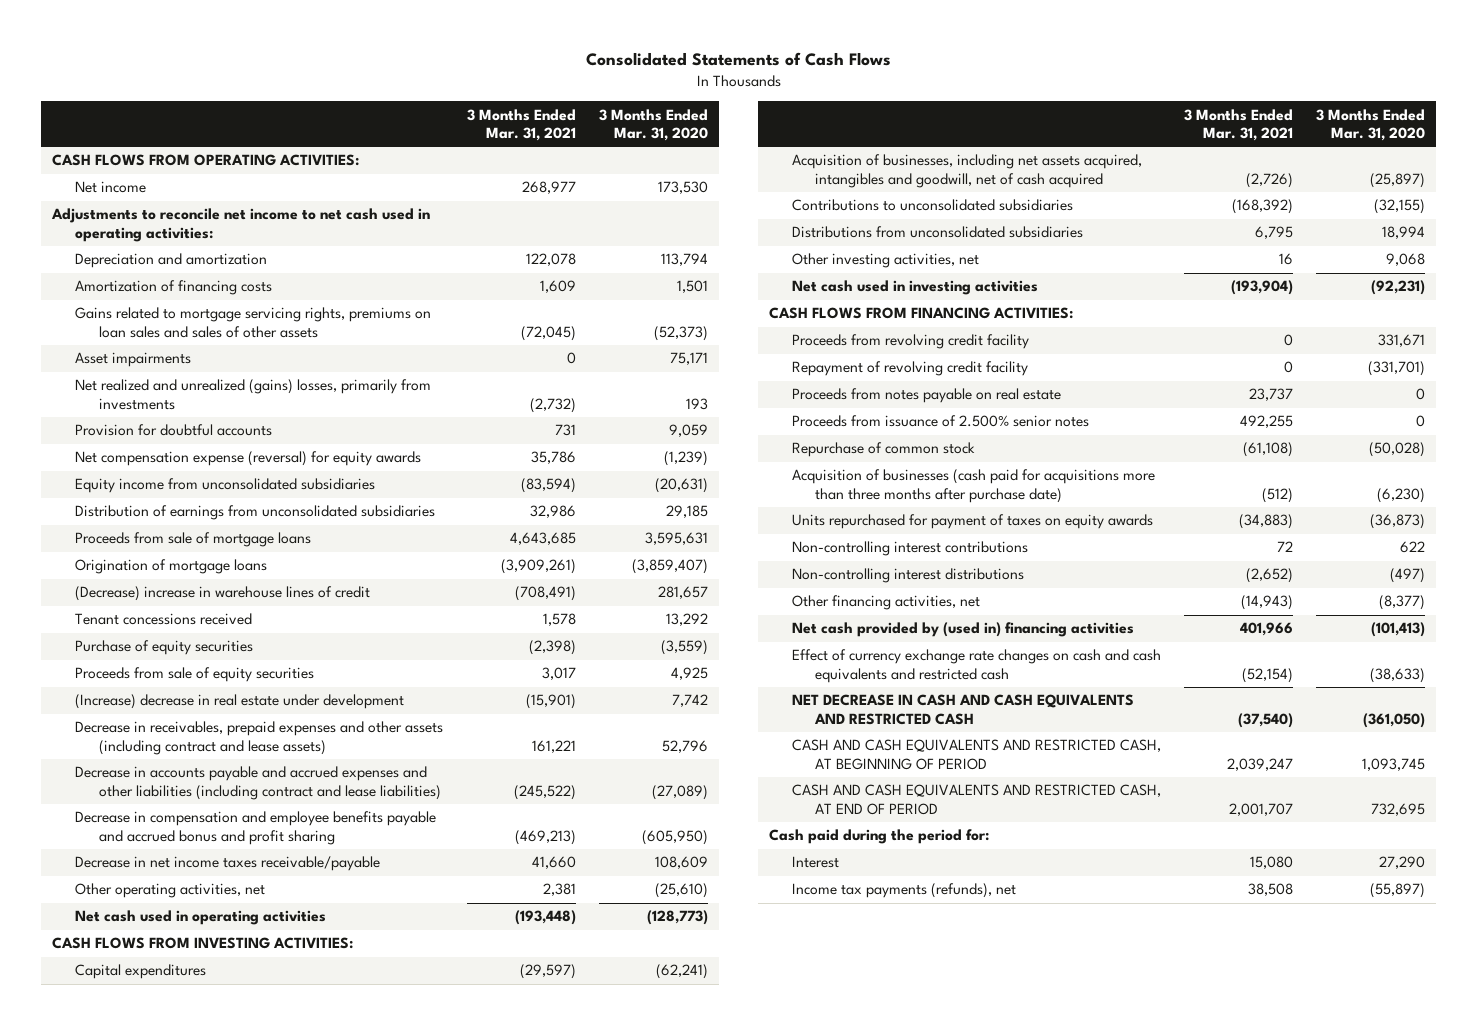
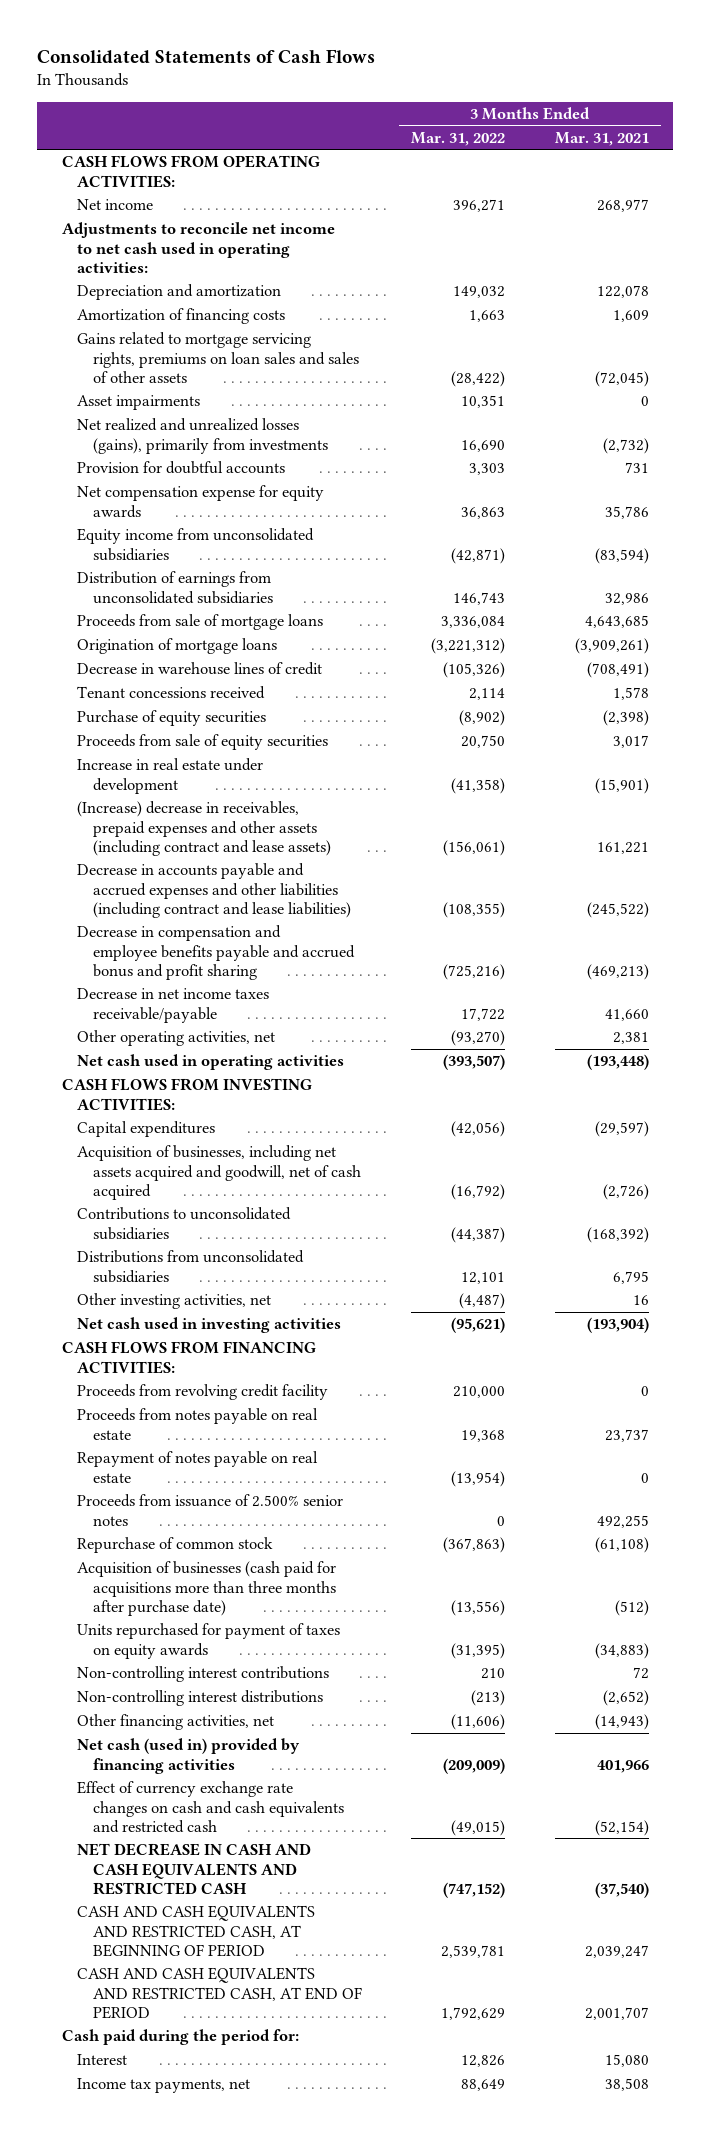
- | 3 Months Ended Mar. 31, 2021 | 3 Months Ended Mar. 31, 2020
+ | 3 Months Ended Mar. 31, 2022 | 3 Months Ended Mar. 31, 2021
- Net realized and unrealized (gains) losses, primarily from investments | (2,732) | 193
+ Net realized and unrealized losses (gains), primarily from investments | 16,690 | (2,732)
- Net compensation expense (reversal) for equity awards | 35,786 | (1,239)
+ Net compensation expense for equity awards | 36,863 | 35,786
- (Decrease) increase in warehouse lines of credit | (708,491) | 281,657
+ Decrease in warehouse lines of credit | (105,326) | (708,491)
- (Increase) decrease in real estate under development | (15,901) | 7,742
- Decrease in receivables, prepaid expenses and other assets (including contract and lease assets) | 161,221 | 52,796
+ Increase in real estate under development | (41,358) | (15,901)
+ (Increase) decrease in receivables, prepaid expenses and other assets (including contract and lease assets) | (156,061) | 161,221
- Acquisition of businesses, including net assets acquired, intangibles and goodwill, net of cash acquired | (2,726) | (25,897)
+ Acquisition of businesses, including net assets acquired and goodwill, net of cash acquired | (16,792) | (2,726)
- Repayment of revolving credit facility | 0 | (331,701)
+ Repayment of notes payable on real estate | (13,954) | 0
- Net cash provided by (used in) financing activities | 401,966 | (101,413)
+ Net cash (used in) provided by financing activities | (209,009) | 401,966
- Income tax payments (refunds), net | 38,508 | (55,897)
+ Income tax payments, net | 88,649 | 38,508

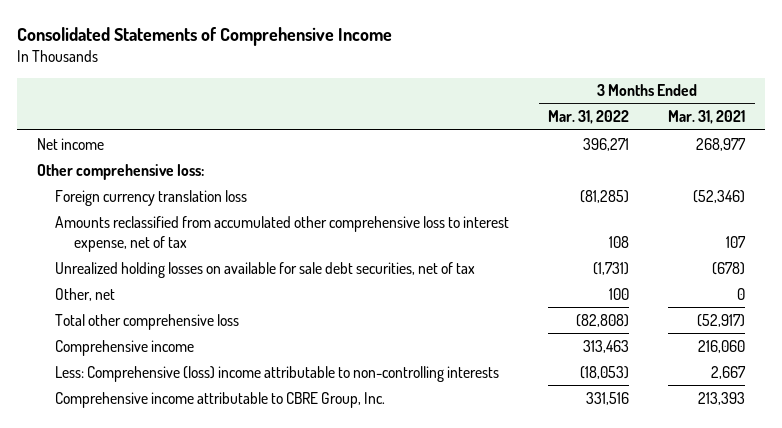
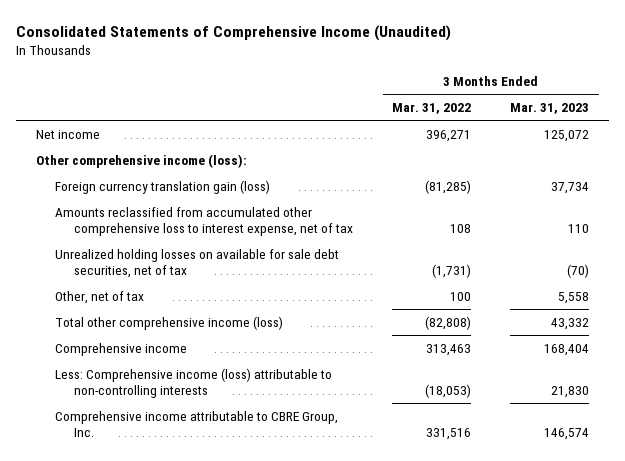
- Consolidated Statements of Comprehensive Income
+ Consolidated Statements of Comprehensive Income (Unaudited)
- | 3 Months Ended Mar. 31, 2022 | 3 Months Ended Mar. 31, 2021
+ | 3 Months Ended Mar. 31, 2022 | 3 Months Ended Mar. 31, 2023
- Other comprehensive loss:
- Foreign currency translation loss | (81,285) | (52,346)
+ Other comprehensive income (loss):
+ Foreign currency translation gain (loss) | (81,285) | 37,734
- Other, net | 100 | 0
- Total other comprehensive loss | (82,808) | (52,917)
+ Other, net of tax | 100 | 5,558
+ Total other comprehensive income (loss) | (82,808) | 43,332
- Less: Comprehensive (loss) income attributable to non-controlling interests | (18,053) | 2,667
+ Less: Comprehensive income (loss) attributable to non-controlling interests | (18,053) | 21,830

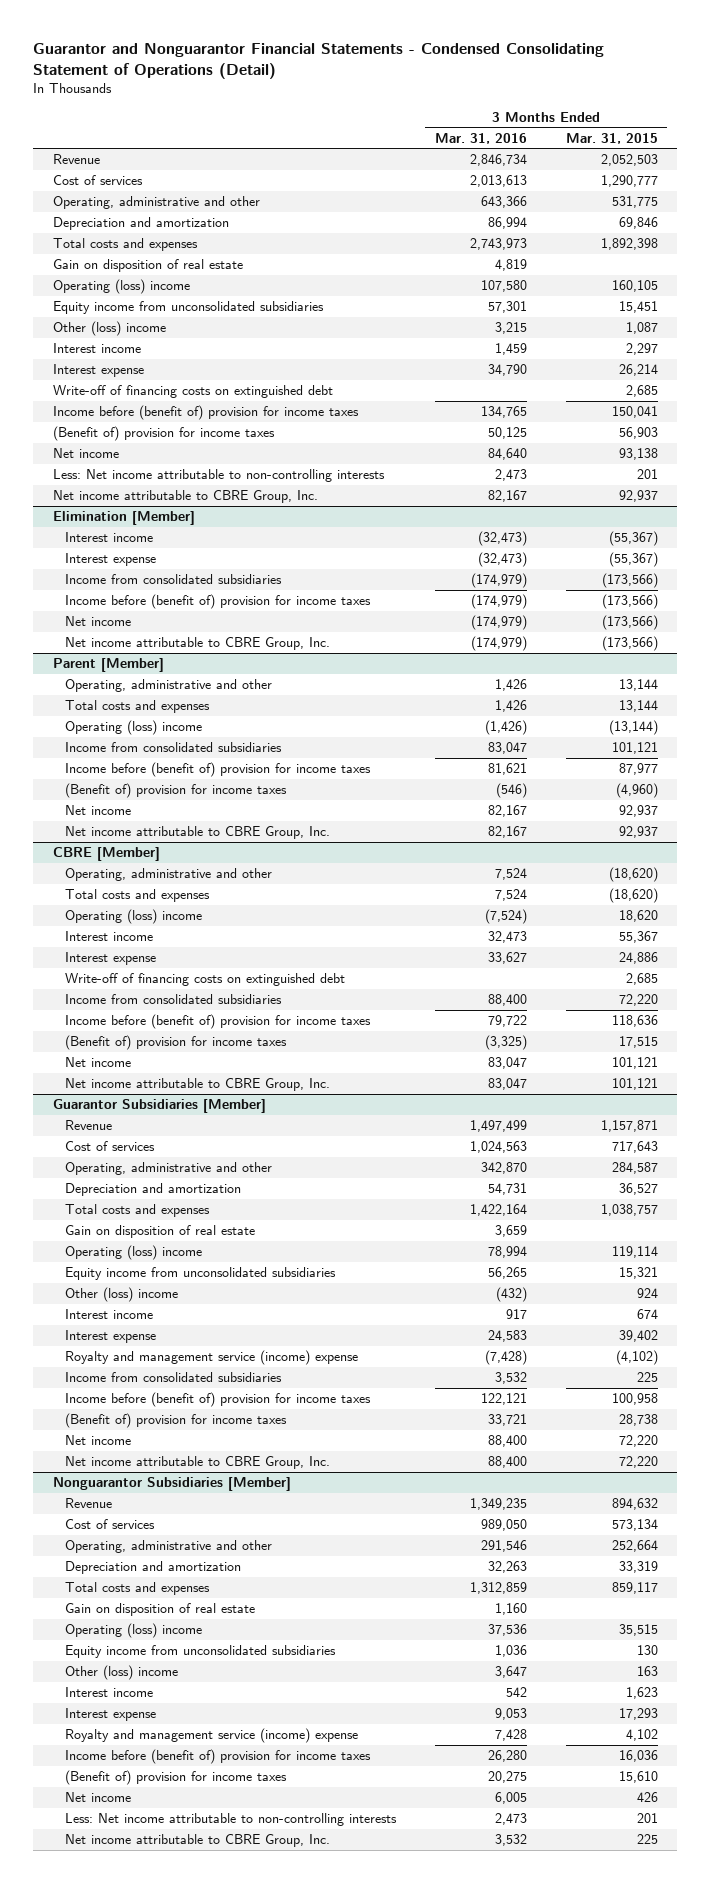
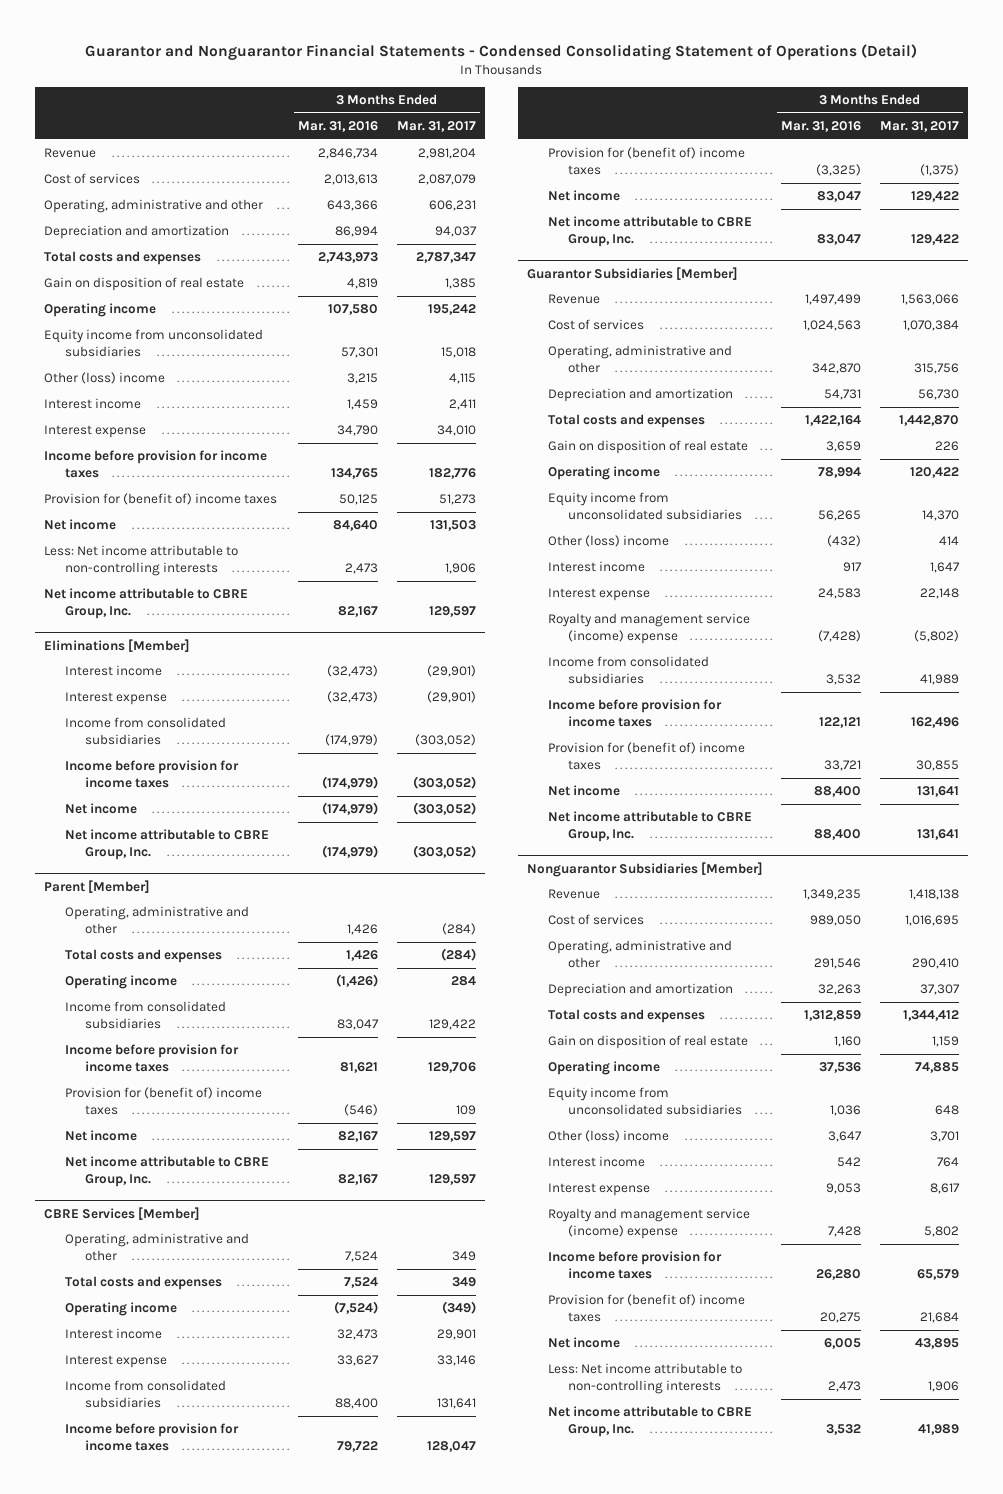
- | 3 Months Ended Mar. 31, 2016 | 3 Months Ended Mar. 31, 2015
+ | 3 Months Ended Mar. 31, 2016 | 3 Months Ended Mar. 31, 2017
- Operating (loss) income | 107,580 | 160,105
+ Operating income | 107,580 | 195,242
- Write-off of financing costs on extinguished debt | | 2,685
- Income before (benefit of) provision for income taxes | 134,765 | 150,041
- (Benefit of) provision for income taxes | 50,125 | 56,903
+ Income before provision for income taxes | 134,765 | 182,776
+ Provision for (benefit of) income taxes | 50,125 | 51,273
- Elimination [Member]
+ Eliminations [Member]
- Income before (benefit of) provision for income taxes | (174,979) | (173,566)
+ Income before provision for income taxes | (174,979) | (303,052)
@ Parent [Member]
- Operating (loss) income | (1,426) | (13,144)
+ Operating income | (1,426) | 284
- Income before (benefit of) provision for income taxes | 81,621 | 87,977
- (Benefit of) provision for income taxes | (546) | (4,960)
+ Income before provision for income taxes | 81,621 | 129,706
+ Provision for (benefit of) income taxes | (546) | 109
- CBRE [Member]
+ CBRE Services [Member]
- Operating (loss) income | (7,524) | 18,620
+ Operating income | (7,524) | (349)
- Write-off of financing costs on extinguished debt | | 2,685
- Income before (benefit of) provision for income taxes | 79,722 | 118,636
- (Benefit of) provision for income taxes | (3,325) | 17,515
+ Income before provision for income taxes | 79,722 | 128,047
+ Provision for (benefit of) income taxes | (3,325) | (1,375)
@ Guarantor Subsidiaries [Member]
- Operating (loss) income | 78,994 | 119,114
+ Operating income | 78,994 | 120,422
- Income before (benefit of) provision for income taxes | 122,121 | 100,958
- (Benefit of) provision for income taxes | 33,721 | 28,738
+ Income before provision for income taxes | 122,121 | 162,496
+ Provision for (benefit of) income taxes | 33,721 | 30,855
@ Nonguarantor Subsidiaries [Member]
- Operating (loss) income | 37,536 | 35,515
+ Operating income | 37,536 | 74,885
- Income before (benefit of) provision for income taxes | 26,280 | 16,036
- (Benefit of) provision for income taxes | 20,275 | 15,610
+ Income before provision for income taxes | 26,280 | 65,579
+ Provision for (benefit of) income taxes | 20,275 | 21,684

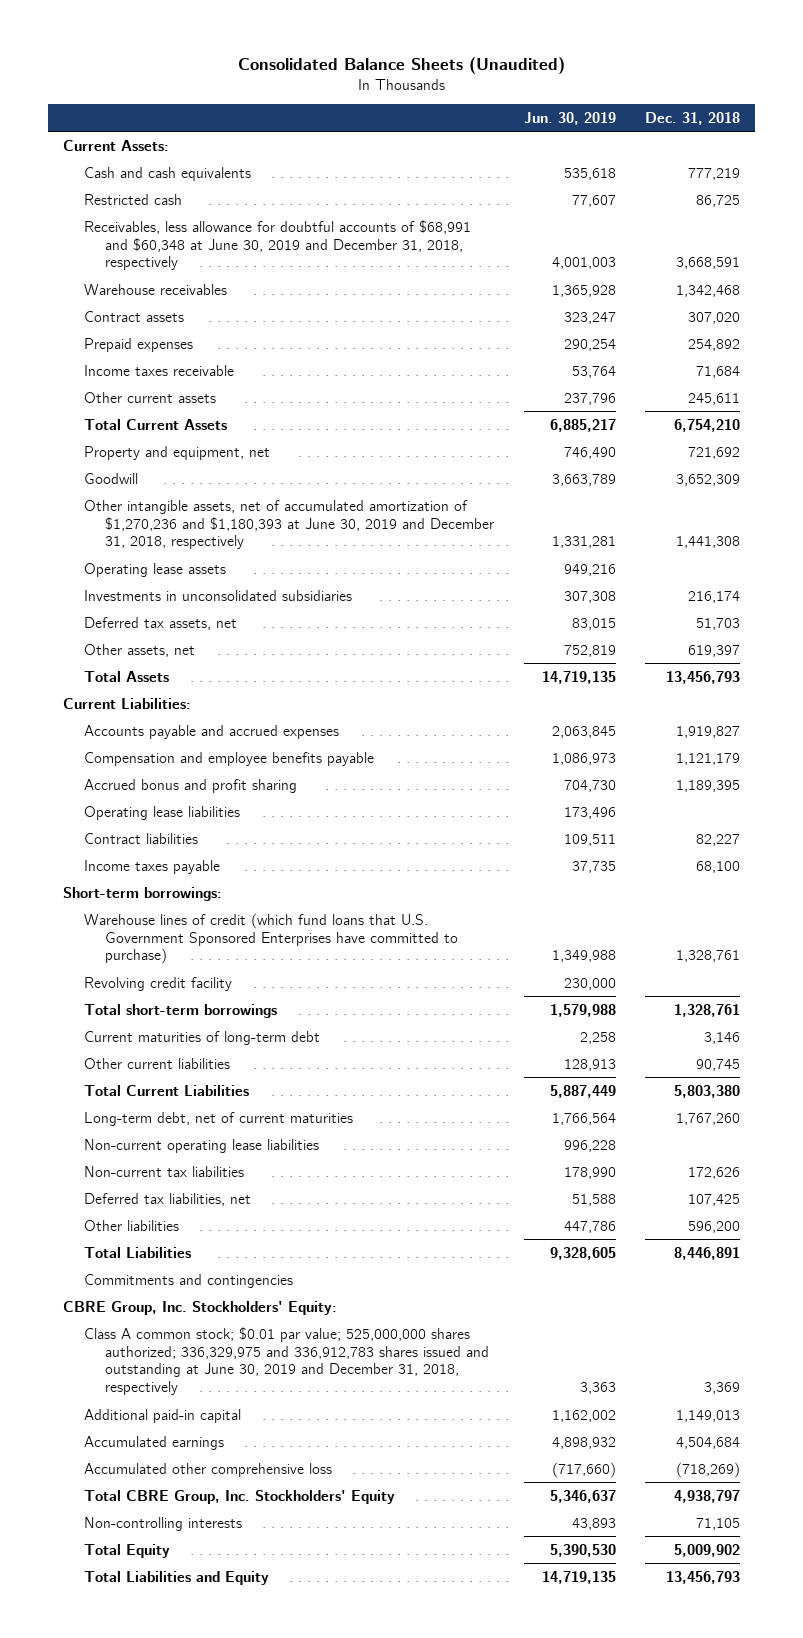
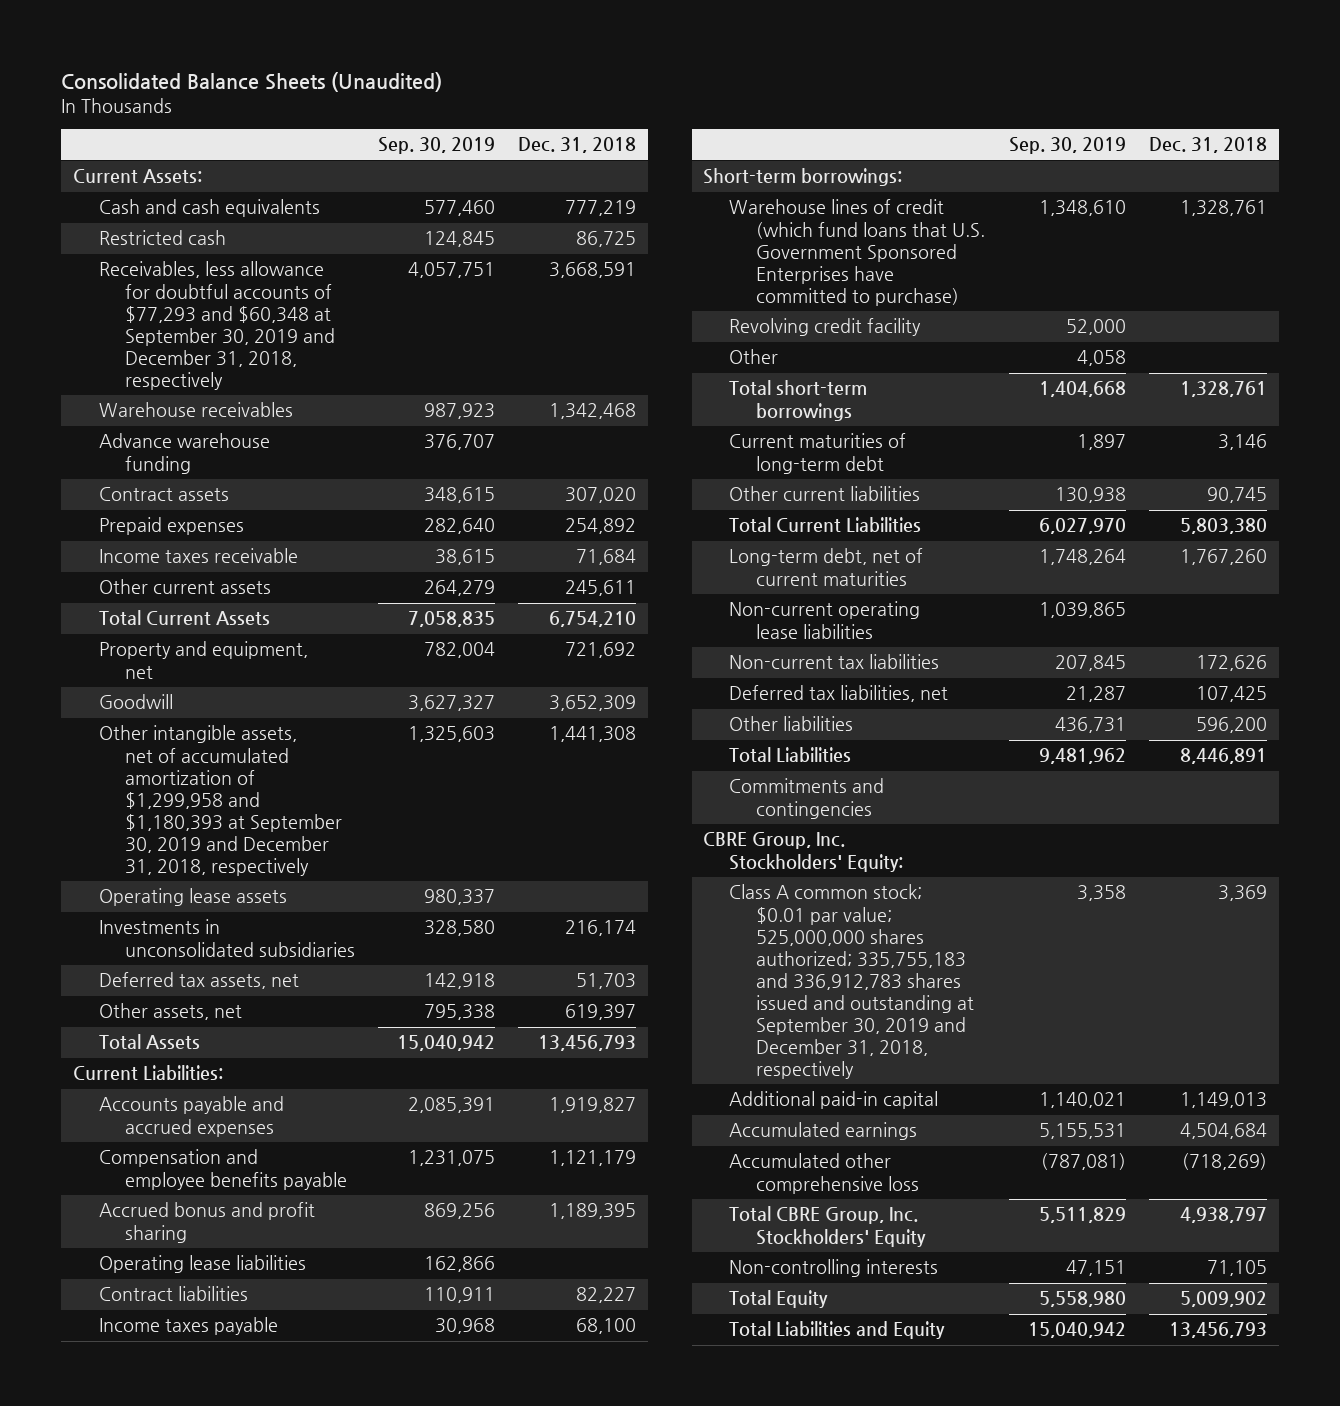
- | Jun. 30, 2019 | Dec. 31, 2018
+ | Sep. 30, 2019 | Dec. 31, 2018
- Receivables, less allowance for doubtful accounts of $68,991 and $60,348 at June 30, 2019 and December 31, 2018, respectively | 4,001,003 | 3,668,591
+ Receivables, less allowance for doubtful accounts of $77,293 and $60,348 at September 30, 2019 and December 31, 2018, respectively | 4,057,751 | 3,668,591
+ Advance warehouse funding | 376,707 |
- Other intangible assets, net of accumulated amortization of $1,270,236 and $1,180,393 at June 30, 2019 and December 31, 2018, respectively | 1,331,281 | 1,441,308
+ Other intangible assets, net of accumulated amortization of $1,299,958 and $1,180,393 at September 30, 2019 and December 31, 2018, respectively | 1,325,603 | 1,441,308
+ Other | 4,058 |
- Class A common stock; $0.01 par value; 525,000,000 shares authorized; 336,329,975 and 336,912,783 shares issued and outstanding at June 30, 2019 and December 31, 2018, respectively | 3,363 | 3,369
+ Class A common stock; $0.01 par value; 525,000,000 shares authorized; 335,755,183 and 336,912,783 shares issued and outstanding at September 30, 2019 and December 31, 2018, respectively | 3,358 | 3,369

